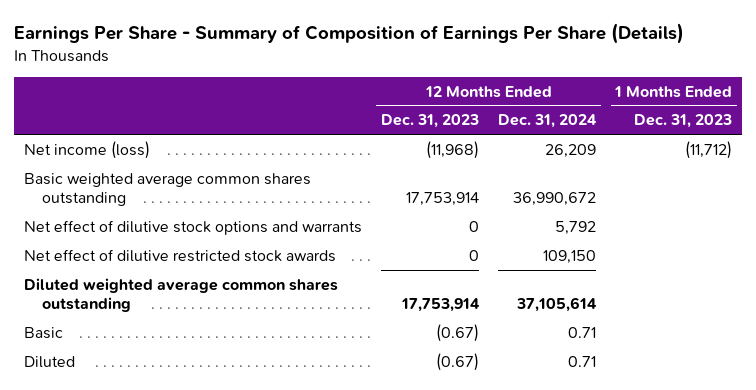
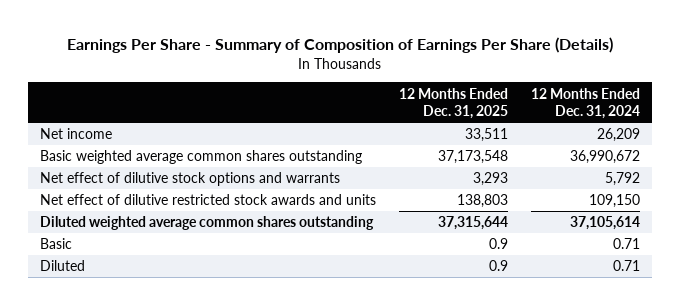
- | 12 Months Ended Dec. 31, 2023 | 12 Months Ended Dec. 31, 2024 | 1 Months Ended Dec. 31, 2023
+ | 12 Months Ended Dec. 31, 2025 | 12 Months Ended Dec. 31, 2024
- Net income (loss) | (11,968) | 26,209 | (11,712)
+ Net income | 33,511 | 26,209
- Net effect of dilutive restricted stock awards | 0 | 109,150 |
+ Net effect of dilutive restricted stock awards and units | 138,803 | 109,150

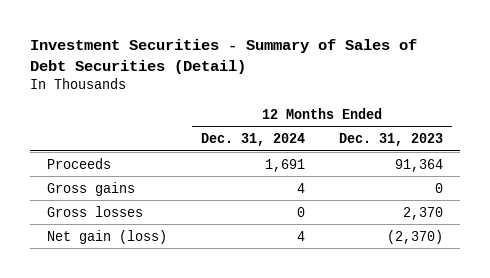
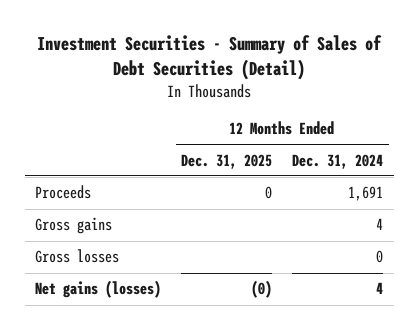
- | 12 Months Ended Dec. 31, 2024 | 12 Months Ended Dec. 31, 2023
+ | 12 Months Ended Dec. 31, 2025 | 12 Months Ended Dec. 31, 2024
- Net gain (loss) | 4 | (2,370)
+ Net gains (losses) | (0) | 4

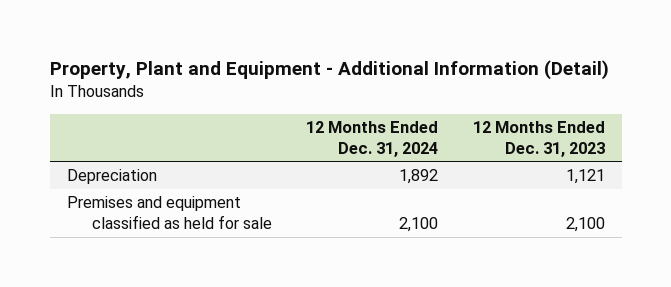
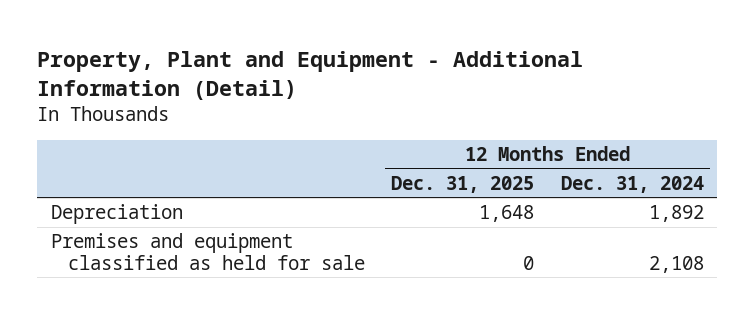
- | 12 Months Ended Dec. 31, 2024 | 12 Months Ended Dec. 31, 2023
+ | 12 Months Ended Dec. 31, 2025 | 12 Months Ended Dec. 31, 2024
- Premises and equipment classified as held for sale | 2,100 | 2,100
+ Premises and equipment classified as held for sale | 0 | 2,108

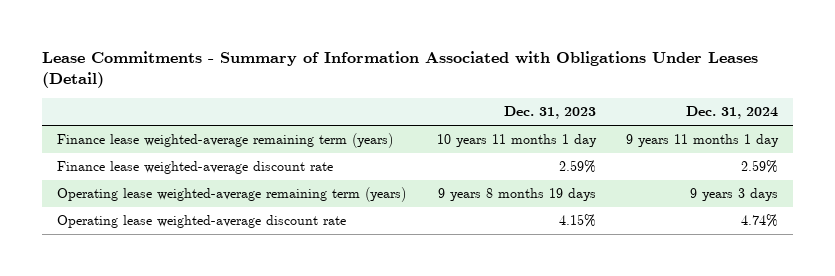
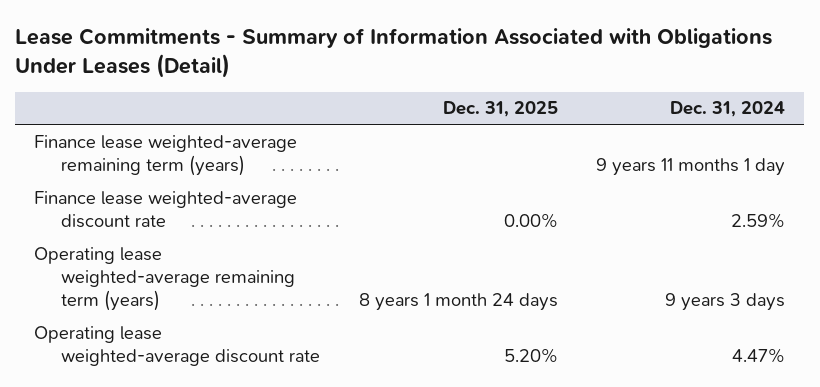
- | Dec. 31, 2023 | Dec. 31, 2024
+ | Dec. 31, 2025 | Dec. 31, 2024
- Operating lease weighted-average discount rate | 4.15% | 4.74%
+ Operating lease weighted-average discount rate | 5.20% | 4.47%

